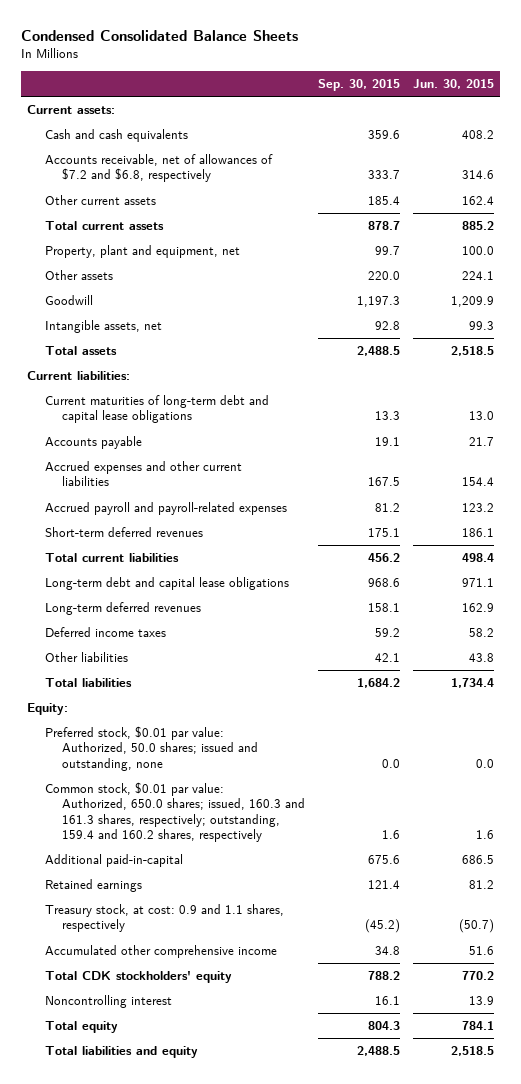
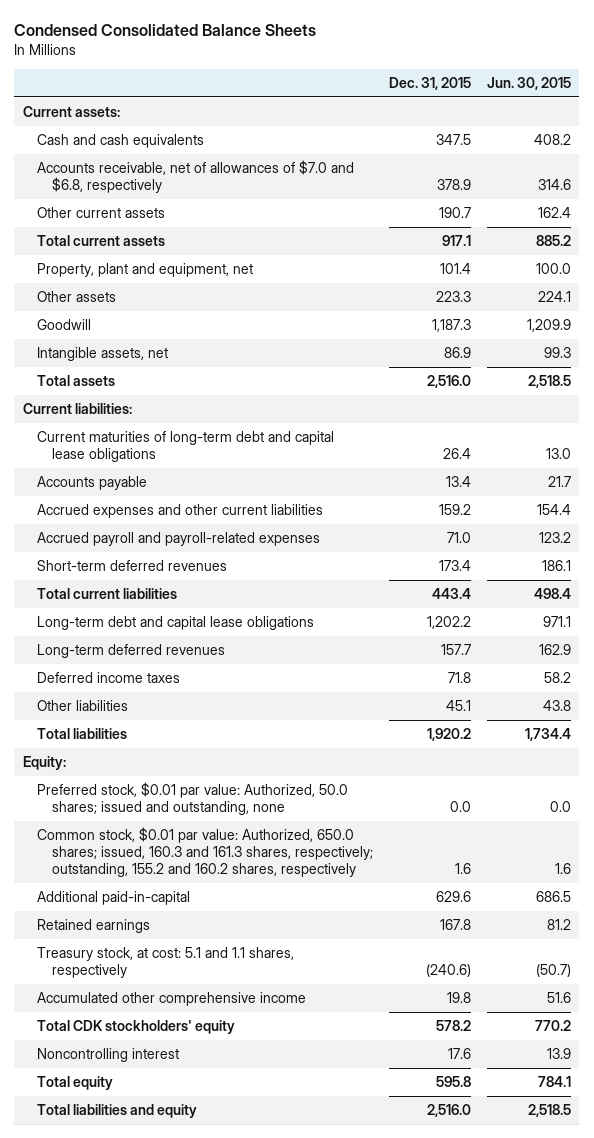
- | Sep. 30, 2015 | Jun. 30, 2015
+ | Dec. 31, 2015 | Jun. 30, 2015
- Accounts receivable, net of allowances of $7.2 and $6.8, respectively | 333.7 | 314.6
+ Accounts receivable, net of allowances of $7.0 and $6.8, respectively | 378.9 | 314.6
- Common stock, $0.01 par value: Authorized, 650.0 shares; issued, 160.3 and 161.3 shares, respectively; outstanding, 159.4 and 160.2 shares, respectively | 1.6 | 1.6
+ Common stock, $0.01 par value: Authorized, 650.0 shares; issued, 160.3 and 161.3 shares, respectively; outstanding, 155.2 and 160.2 shares, respectively | 1.6 | 1.6
- Treasury stock, at cost: 0.9 and 1.1 shares, respectively | (45.2) | (50.7)
+ Treasury stock, at cost: 5.1 and 1.1 shares, respectively | (240.6) | (50.7)

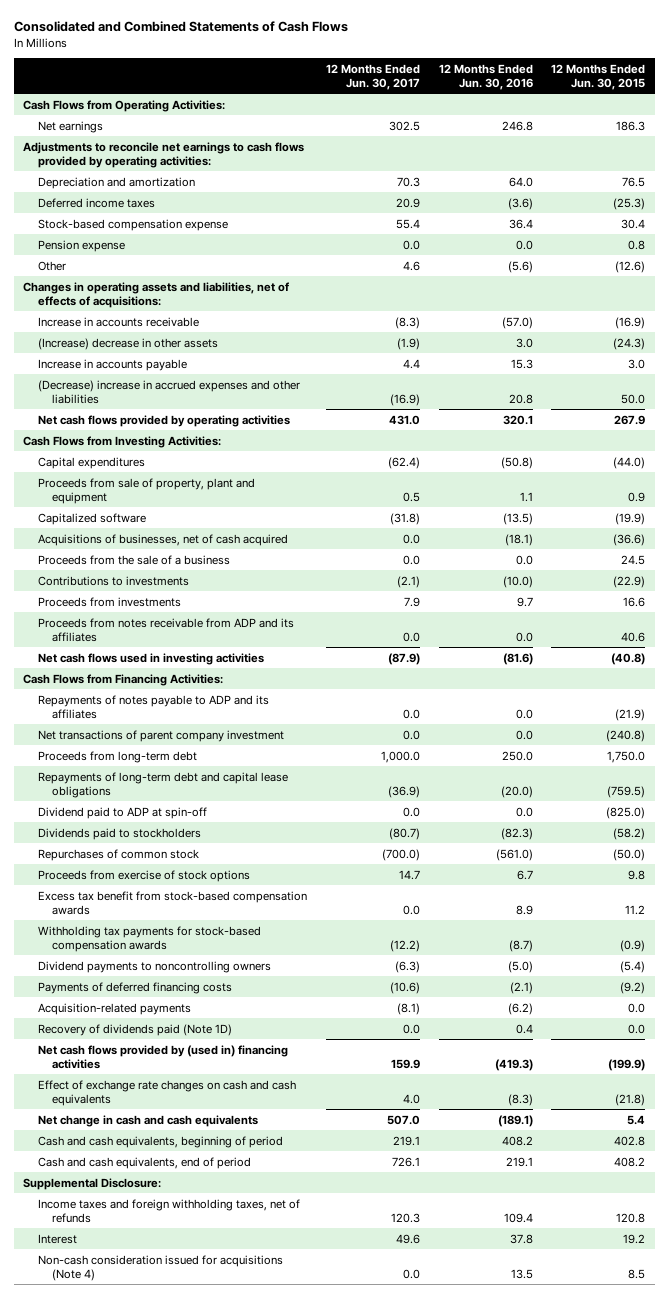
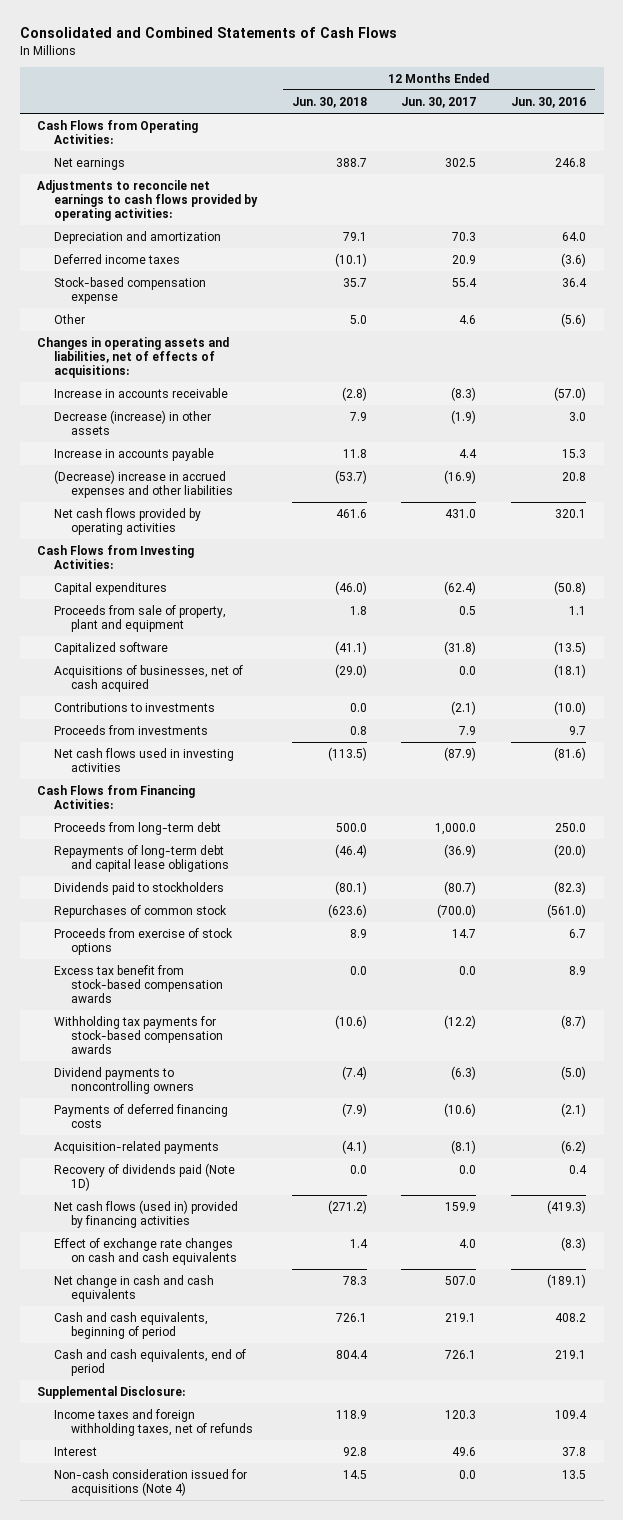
- | 12 Months Ended Jun. 30, 2017 | 12 Months Ended Jun. 30, 2016 | 12 Months Ended Jun. 30, 2015
+ | 12 Months Ended Jun. 30, 2018 | 12 Months Ended Jun. 30, 2017 | 12 Months Ended Jun. 30, 2016
- Pension expense | 0.0 | 0.0 | 0.8
- (Increase) decrease in other assets | (1.9) | 3.0 | (24.3)
+ Decrease (increase) in other assets | 7.9 | (1.9) | 3.0
- Proceeds from the sale of a business | 0.0 | 0.0 | 24.5
- Proceeds from notes receivable from ADP and its affiliates | 0.0 | 0.0 | 40.6
- Repayments of notes payable to ADP and its affiliates | 0.0 | 0.0 | (21.9)
- Net transactions of parent company investment | 0.0 | 0.0 | (240.8)
- Dividend paid to ADP at spin-off | 0.0 | 0.0 | (825.0)
- Net cash flows provided by (used in) financing activities | 159.9 | (419.3) | (199.9)
+ Net cash flows (used in) provided by financing activities | (271.2) | 159.9 | (419.3)

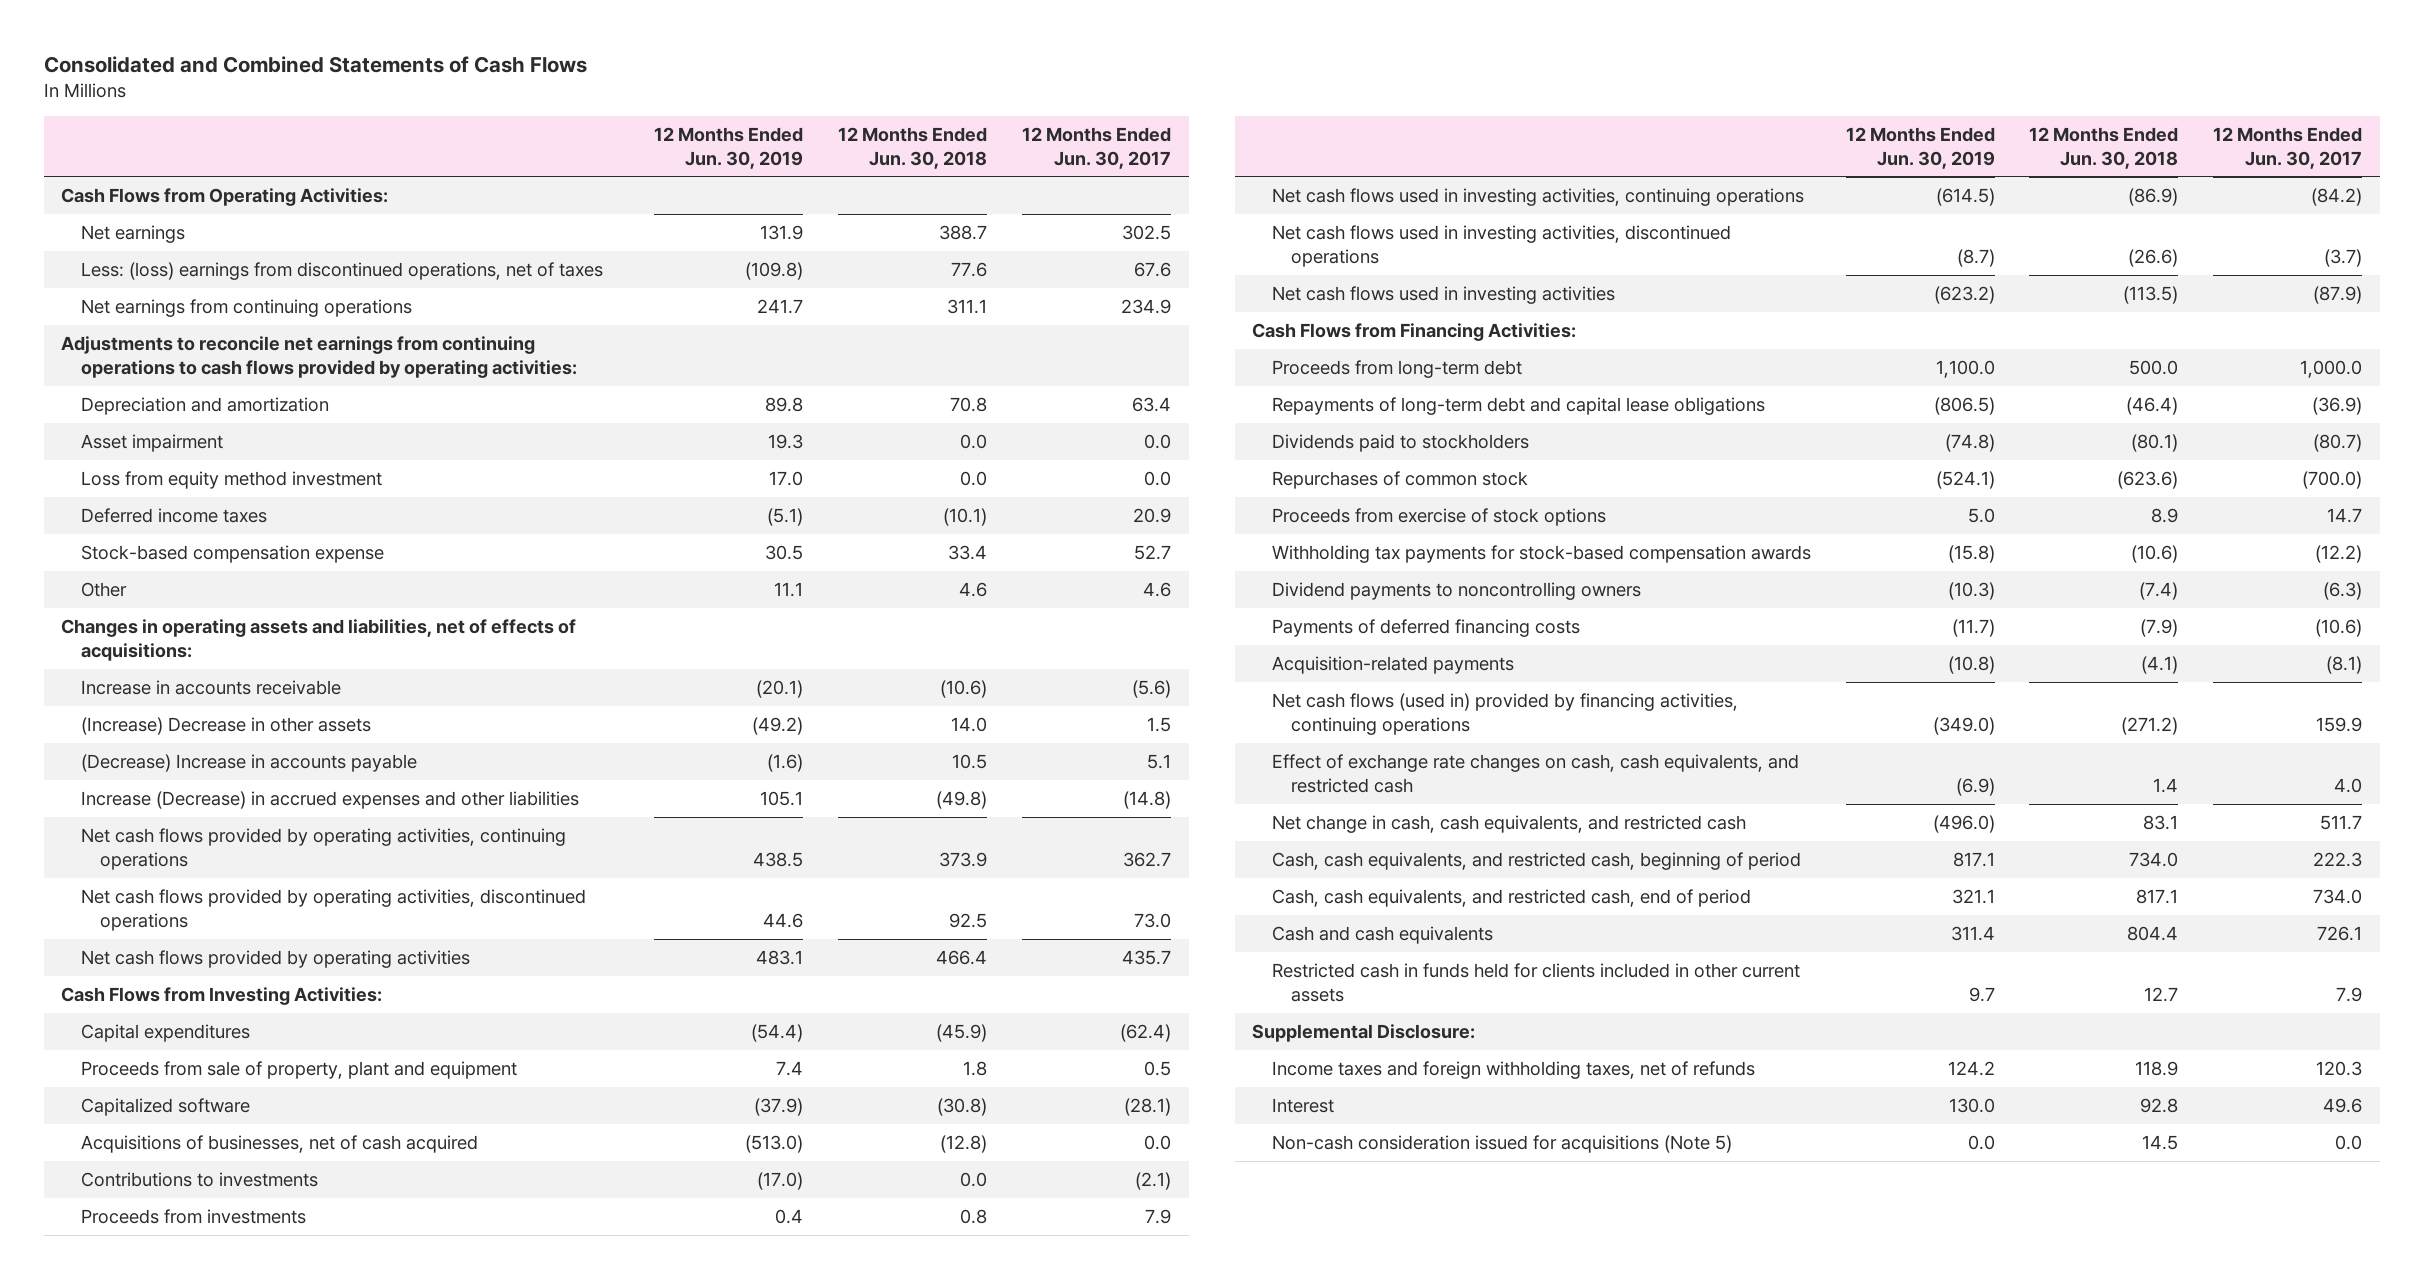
- | 12 Months Ended Jun. 30, 2018 | 12 Months Ended Jun. 30, 2017 | 12 Months Ended Jun. 30, 2016
+ | 12 Months Ended Jun. 30, 2019 | 12 Months Ended Jun. 30, 2018 | 12 Months Ended Jun. 30, 2017
- Adjustments to reconcile net earnings to cash flows provided by operating activities:
- Depreciation and amortization | 79.1 | 70.3 | 64.0
+ Less: (loss) earnings from discontinued operations, net of taxes | (109.8) | 77.6 | 67.6
+ Net earnings from continuing operations | 241.7 | 311.1 | 234.9
+ Adjustments to reconcile net earnings from continuing operations to cash flows provided by operating activities:
+ Depreciation and amortization | 89.8 | 70.8 | 63.4
+ Asset impairment | 19.3 | 0.0 | 0.0
+ Loss from equity method investment | 17.0 | 0.0 | 0.0
- Stock-based compensation expense | 35.7 | 55.4 | 36.4
- Other | 5.0 | 4.6 | (5.6)
+ Stock-based compensation expense | 30.5 | 33.4 | 52.7
+ Other | 11.1 | 4.6 | 4.6
- Increase in accounts receivable | (2.8) | (8.3) | (57.0)
- Decrease (increase) in other assets | 7.9 | (1.9) | 3.0
- Increase in accounts payable | 11.8 | 4.4 | 15.3
- (Decrease) increase in accrued expenses and other liabilities | (53.7) | (16.9) | 20.8
- Net cash flows provided by operating activities | 461.6 | 431.0 | 320.1
+ Increase in accounts receivable | (20.1) | (10.6) | (5.6)
+ (Increase) Decrease in other assets | (49.2) | 14.0 | 1.5
+ (Decrease) Increase in accounts payable | (1.6) | 10.5 | 5.1
+ Increase (Decrease) in accrued expenses and other liabilities | 105.1 | (49.8) | (14.8)
+ Net cash flows provided by operating activities, continuing operations | 438.5 | 373.9 | 362.7
+ Net cash flows provided by operating activities, discontinued operations | 44.6 | 92.5 | 73.0
+ Net cash flows provided by operating activities | 483.1 | 466.4 | 435.7
- Capital expenditures | (46.0) | (62.4) | (50.8)
+ Capital expenditures | (54.4) | (45.9) | (62.4)
- Capitalized software | (41.1) | (31.8) | (13.5)
- Acquisitions of businesses, net of cash acquired | (29.0) | 0.0 | (18.1)
+ Capitalized software | (37.9) | (30.8) | (28.1)
+ Acquisitions of businesses, net of cash acquired | (513.0) | (12.8) | 0.0
+ Net cash flows used in investing activities, continuing operations | (614.5) | (86.9) | (84.2)
+ Net cash flows used in investing activities, discontinued operations | (8.7) | (26.6) | (3.7)
- Excess tax benefit from stock-based compensation awards | 0.0 | 0.0 | 8.9
- Recovery of dividends paid (Note 1D) | 0.0 | 0.0 | 0.4
- Net cash flows (used in) provided by financing activities | (271.2) | 159.9 | (419.3)
- Effect of exchange rate changes on cash and cash equivalents | 1.4 | 4.0 | (8.3)
- Net change in cash and cash equivalents | 78.3 | 507.0 | (189.1)
- Cash and cash equivalents, beginning of period | 726.1 | 219.1 | 408.2
- Cash and cash equivalents, end of period | 804.4 | 726.1 | 219.1
+ Net cash flows (used in) provided by financing activities, continuing operations | (349.0) | (271.2) | 159.9
+ Effect of exchange rate changes on cash, cash equivalents, and restricted cash | (6.9) | 1.4 | 4.0
+ Net change in cash, cash equivalents, and restricted cash | (496.0) | 83.1 | 511.7
+ Cash, cash equivalents, and restricted cash, beginning of period | 817.1 | 734.0 | 222.3
+ Cash, cash equivalents, and restricted cash, end of period | 321.1 | 817.1 | 734.0
+ Cash and cash equivalents | 311.4 | 804.4 | 726.1
+ Restricted cash in funds held for clients included in other current assets | 9.7 | 12.7 | 7.9
- Non-cash consideration issued for acquisitions (Note 4) | 14.5 | 0.0 | 13.5
+ Non-cash consideration issued for acquisitions (Note 5) | 0.0 | 14.5 | 0.0

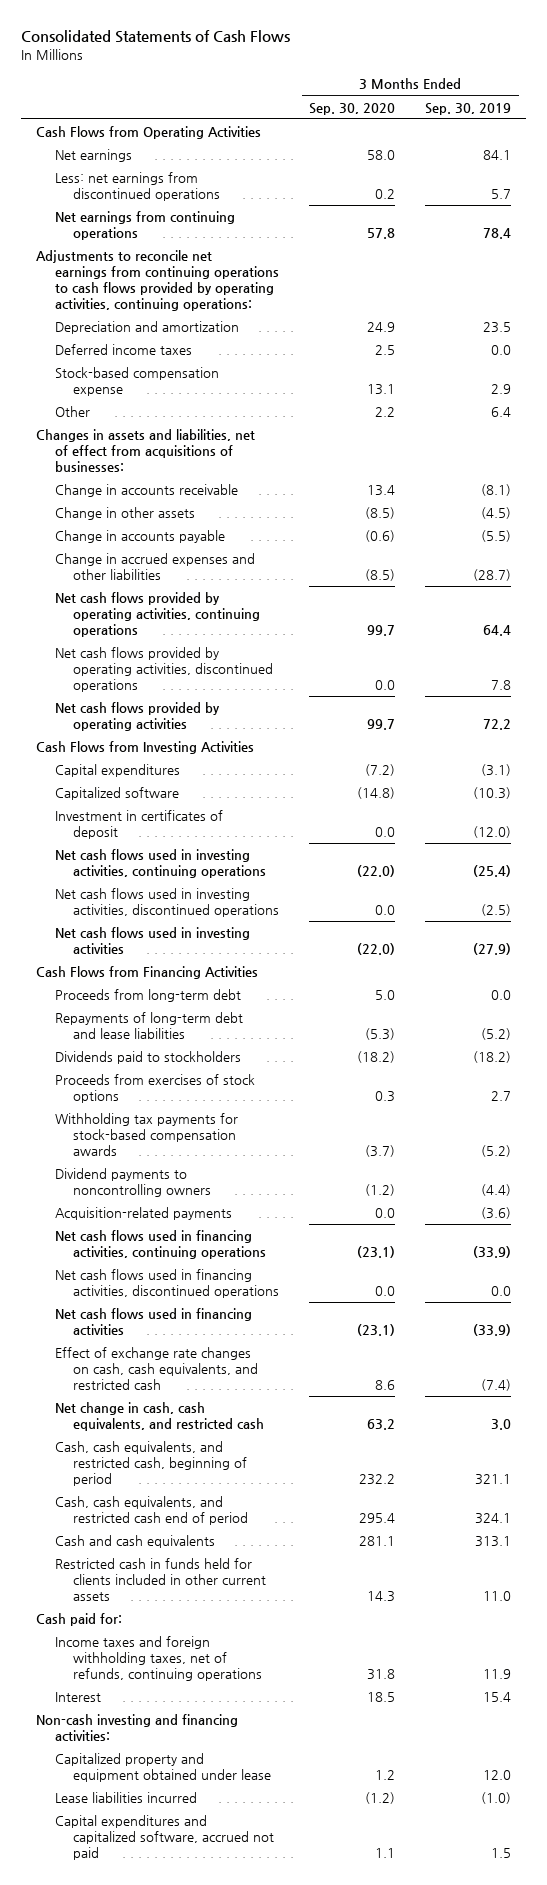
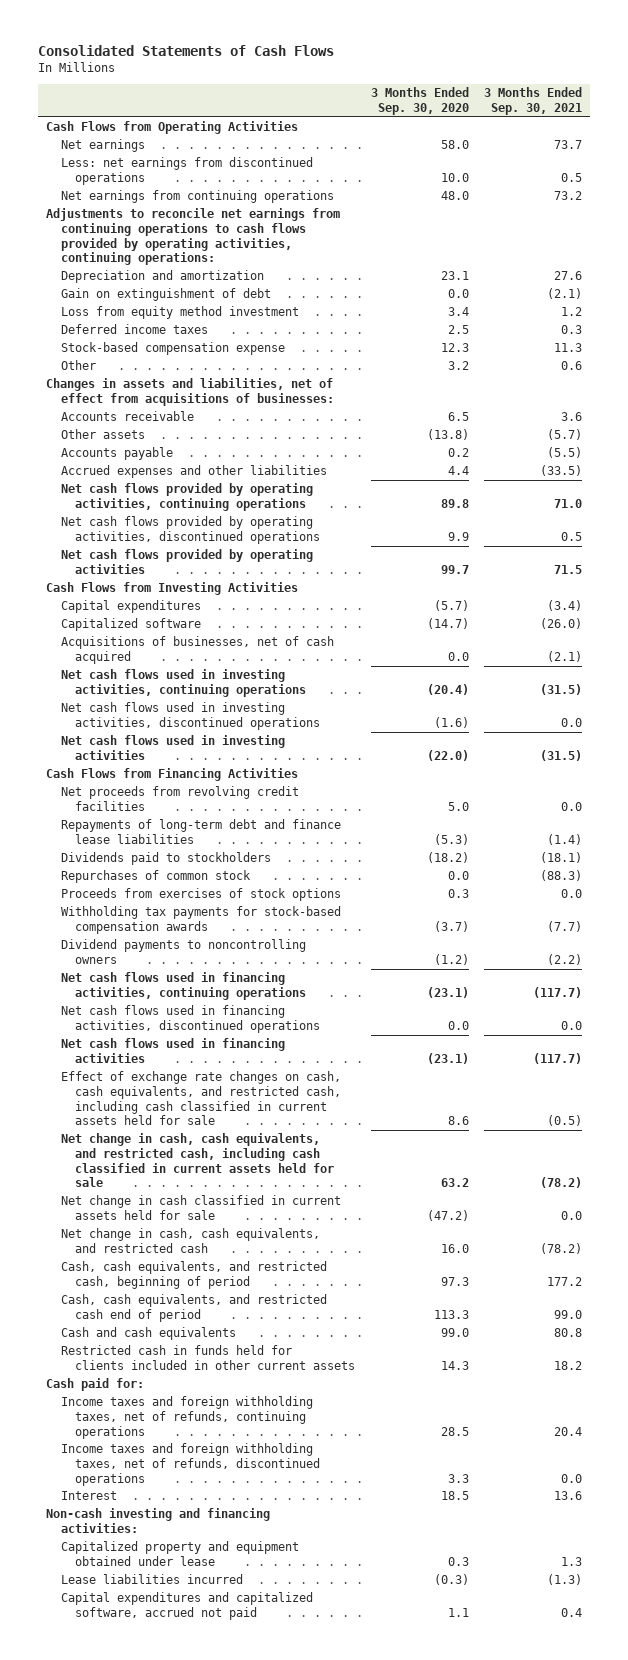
- | 3 Months Ended Sep. 30, 2020 | 3 Months Ended Sep. 30, 2019
+ | 3 Months Ended Sep. 30, 2020 | 3 Months Ended Sep. 30, 2021
- Less: net earnings from discontinued operations | 0.2 | 5.7
- Net earnings from continuing operations | 57.8 | 78.4
+ Less: net earnings from discontinued operations | 10.0 | 0.5
+ Net earnings from continuing operations | 48.0 | 73.2
- Depreciation and amortization | 24.9 | 23.5
+ Depreciation and amortization | 23.1 | 27.6
+ Gain on extinguishment of debt | 0.0 | (2.1)
+ Loss from equity method investment | 3.4 | 1.2
- Stock-based compensation expense | 13.1 | 2.9
- Other | 2.2 | 6.4
+ Stock-based compensation expense | 12.3 | 11.3
+ Other | 3.2 | 0.6
- Change in accounts receivable | 13.4 | (8.1)
- Change in other assets | (8.5) | (4.5)
- Change in accounts payable | (0.6) | (5.5)
- Change in accrued expenses and other liabilities | (8.5) | (28.7)
- Net cash flows provided by operating activities, continuing operations | 99.7 | 64.4
- Net cash flows provided by operating activities, discontinued operations | 0.0 | 7.8
+ Accounts receivable | 6.5 | 3.6
+ Other assets | (13.8) | (5.7)
+ Accounts payable | 0.2 | (5.5)
+ Accrued expenses and other liabilities | 4.4 | (33.5)
+ Net cash flows provided by operating activities, continuing operations | 89.8 | 71.0
+ Net cash flows provided by operating activities, discontinued operations | 9.9 | 0.5
- Capital expenditures | (7.2) | (3.1)
- Capitalized software | (14.8) | (10.3)
- Investment in certificates of deposit | 0.0 | (12.0)
- Net cash flows used in investing activities, continuing operations | (22.0) | (25.4)
- Net cash flows used in investing activities, discontinued operations | 0.0 | (2.5)
+ Capital expenditures | (5.7) | (3.4)
+ Capitalized software | (14.7) | (26.0)
+ Acquisitions of businesses, net of cash acquired | 0.0 | (2.1)
+ Net cash flows used in investing activities, continuing operations | (20.4) | (31.5)
+ Net cash flows used in investing activities, discontinued operations | (1.6) | 0.0
- Proceeds from long-term debt | 5.0 | 0.0
- Repayments of long-term debt and lease liabilities | (5.3) | (5.2)
+ Net proceeds from revolving credit facilities | 5.0 | 0.0
+ Repayments of long-term debt and finance lease liabilities | (5.3) | (1.4)
+ Repurchases of common stock | 0.0 | (88.3)
- Acquisition-related payments | 0.0 | (3.6)
- Effect of exchange rate changes on cash, cash equivalents, and restricted cash | 8.6 | (7.4)
- Net change in cash, cash equivalents, and restricted cash | 63.2 | 3.0
- Cash, cash equivalents, and restricted cash, beginning of period | 232.2 | 321.1
- Cash, cash equivalents, and restricted cash end of period | 295.4 | 324.1
- Cash and cash equivalents | 281.1 | 313.1
+ Effect of exchange rate changes on cash, cash equivalents, and restricted cash, including cash classified in current assets held for sale | 8.6 | (0.5)
+ Net change in cash, cash equivalents, and restricted cash, including cash classified in current assets held for sale | 63.2 | (78.2)
+ Net change in cash classified in current assets held for sale | (47.2) | 0.0
+ Net change in cash, cash equivalents, and restricted cash | 16.0 | (78.2)
+ Cash, cash equivalents, and restricted cash, beginning of period | 97.3 | 177.2
+ Cash, cash equivalents, and restricted cash end of period | 113.3 | 99.0
+ Cash and cash equivalents | 99.0 | 80.8
- Income taxes and foreign withholding taxes, net of refunds, continuing operations | 31.8 | 11.9
+ Income taxes and foreign withholding taxes, net of refunds, continuing operations | 28.5 | 20.4
+ Income taxes and foreign withholding taxes, net of refunds, discontinued operations | 3.3 | 0.0
- Capitalized property and equipment obtained under lease | 1.2 | 12.0
- Lease liabilities incurred | (1.2) | (1.0)
+ Capitalized property and equipment obtained under lease | 0.3 | 1.3
+ Lease liabilities incurred | (0.3) | (1.3)

